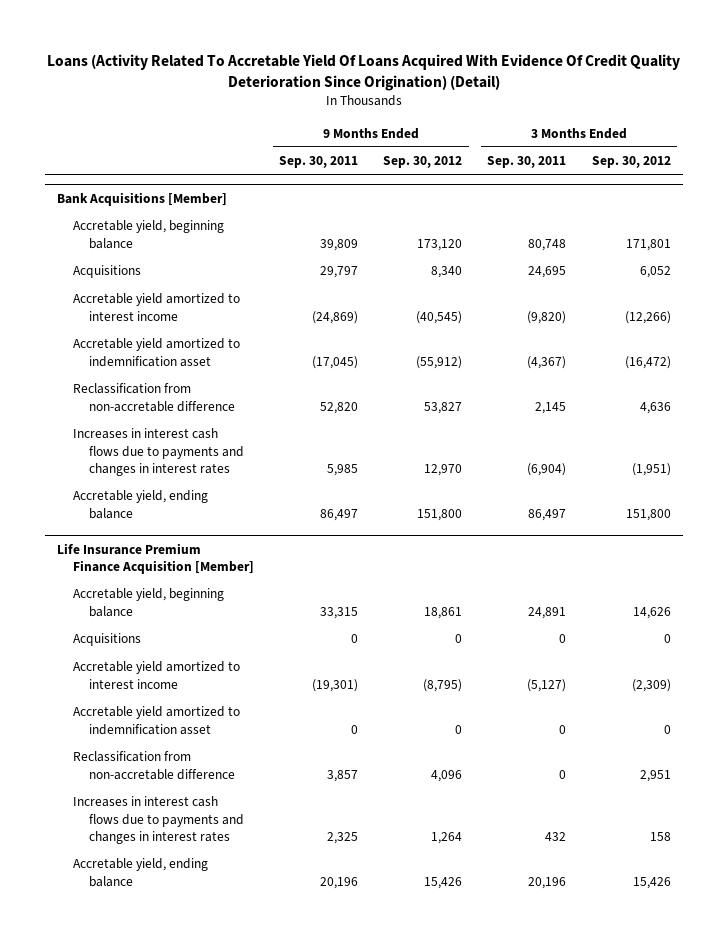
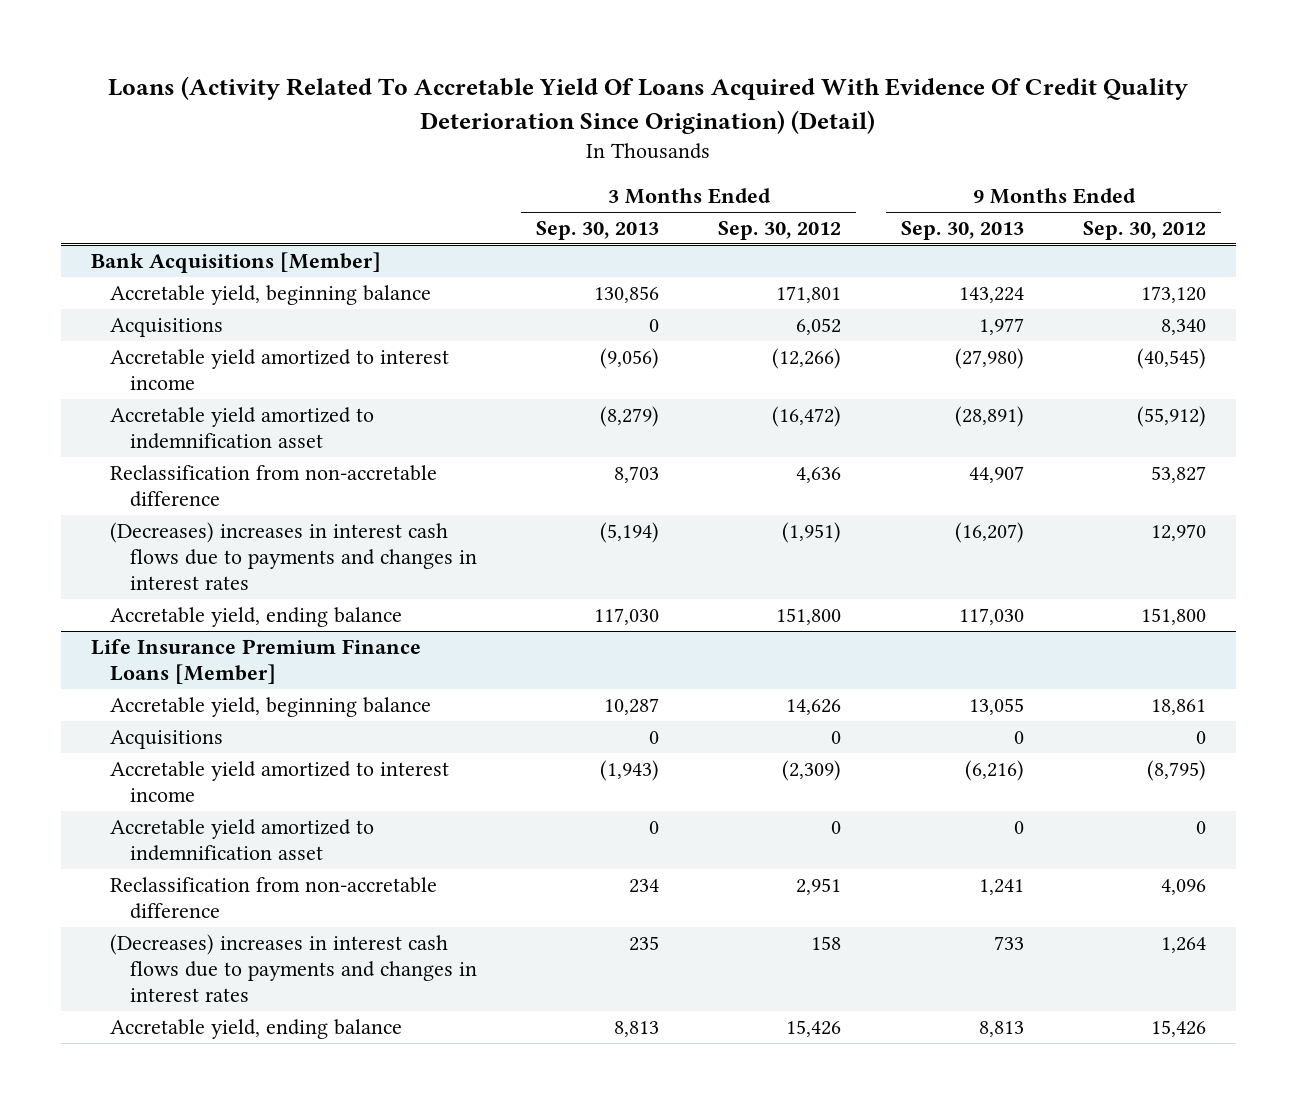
- | 9 Months Ended Sep. 30, 2011 | 9 Months Ended Sep. 30, 2012 | 3 Months Ended Sep. 30, 2011 | 3 Months Ended Sep. 30, 2012
+ | 3 Months Ended Sep. 30, 2013 | 3 Months Ended Sep. 30, 2012 | 9 Months Ended Sep. 30, 2013 | 9 Months Ended Sep. 30, 2012
@ Bank Acquisitions [Member]
- Increases in interest cash flows due to payments and changes in interest rates | 5,985 | 12,970 | (6,904) | (1,951)
+ (Decreases) increases in interest cash flows due to payments and changes in interest rates | (5,194) | (1,951) | (16,207) | 12,970
- Life Insurance Premium Finance Acquisition [Member]
+ Life Insurance Premium Finance Loans [Member]
- Increases in interest cash flows due to payments and changes in interest rates | 2,325 | 1,264 | 432 | 158
+ (Decreases) increases in interest cash flows due to payments and changes in interest rates | 235 | 158 | 733 | 1,264

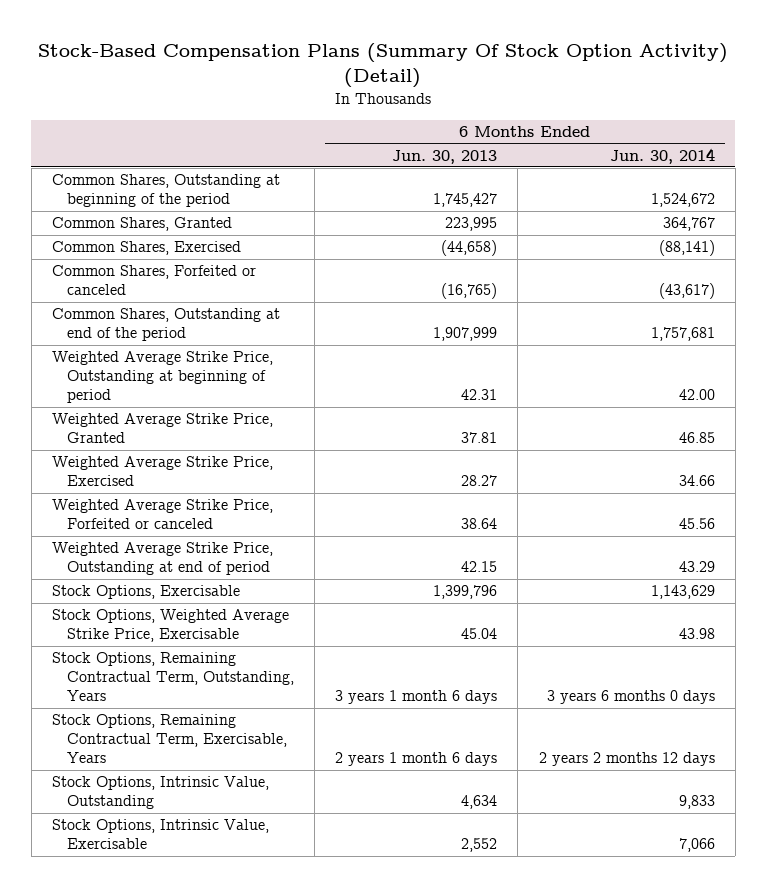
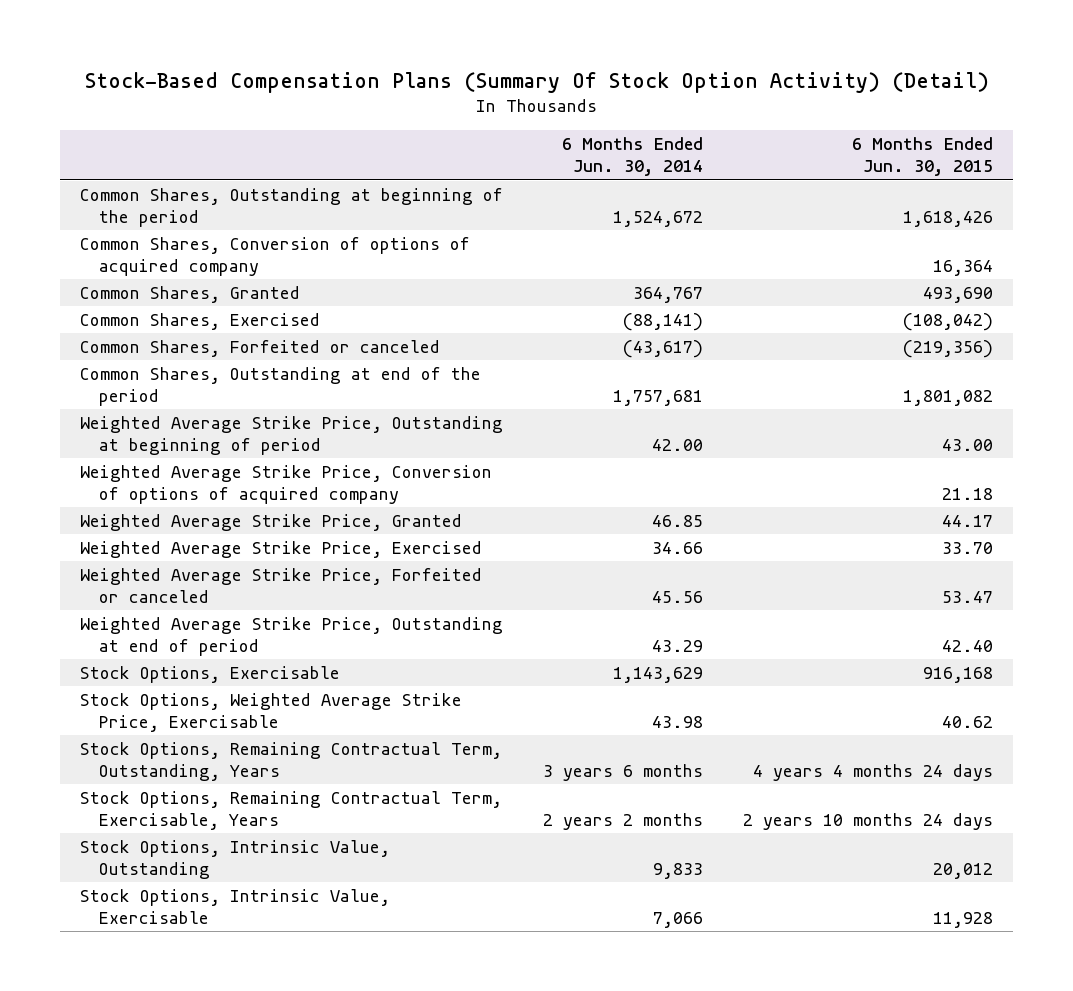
- | 6 Months Ended Jun. 30, 2013 | 6 Months Ended Jun. 30, 2014
+ | 6 Months Ended Jun. 30, 2014 | 6 Months Ended Jun. 30, 2015
+ Common Shares, Conversion of options of acquired company | | 16,364
+ Weighted Average Strike Price, Conversion of options of acquired company | | 21.18
- Stock Options, Remaining Contractual Term, Outstanding, Years | 3 years 1 month 6 days | 3 years 6 months 0 days
- Stock Options, Remaining Contractual Term, Exercisable, Years | 2 years 1 month 6 days | 2 years 2 months 12 days
+ Stock Options, Remaining Contractual Term, Outstanding, Years | 3 years 6 months | 4 years 4 months 24 days
+ Stock Options, Remaining Contractual Term, Exercisable, Years | 2 years 2 months | 2 years 10 months 24 days

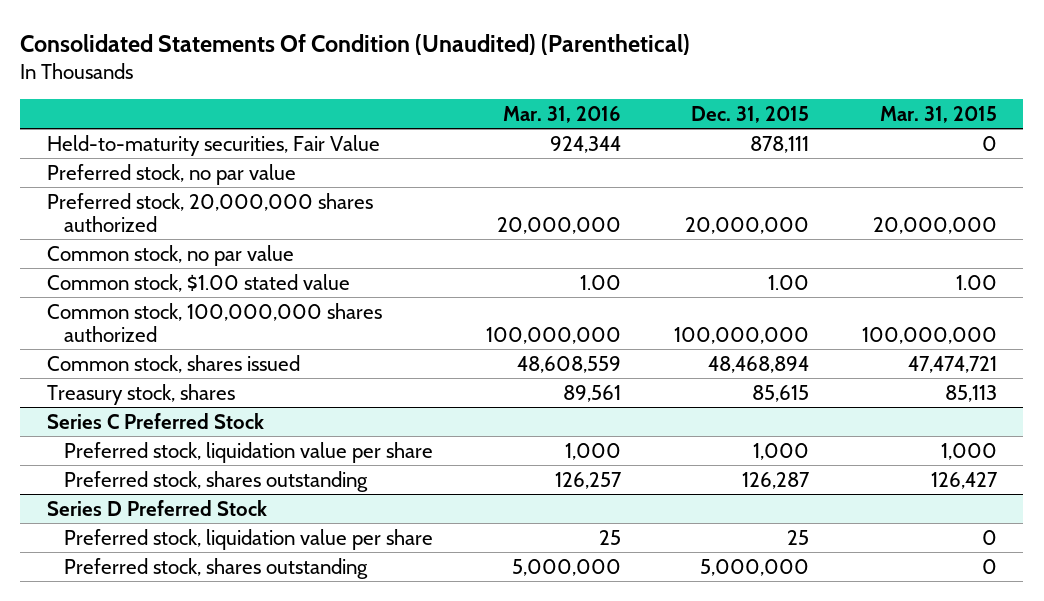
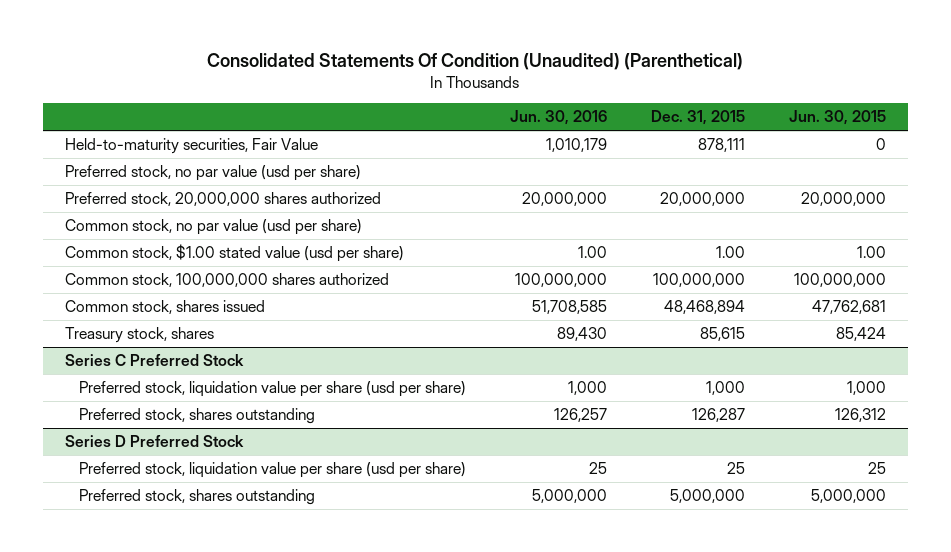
- | Mar. 31, 2016 | Dec. 31, 2015 | Mar. 31, 2015
+ | Jun. 30, 2016 | Dec. 31, 2015 | Jun. 30, 2015
- Preferred stock, no par value
+ Preferred stock, no par value (usd per share)
- Common stock, no par value
- Common stock, $1.00 stated value | 1.00 | 1.00 | 1.00
+ Common stock, no par value (usd per share)
+ Common stock, $1.00 stated value (usd per share) | 1.00 | 1.00 | 1.00
@ Series C Preferred Stock
- Preferred stock, liquidation value per share | 1,000 | 1,000 | 1,000
+ Preferred stock, liquidation value per share (usd per share) | 1,000 | 1,000 | 1,000
@ Series D Preferred Stock
- Preferred stock, liquidation value per share | 25 | 25 | 0
+ Preferred stock, liquidation value per share (usd per share) | 25 | 25 | 25

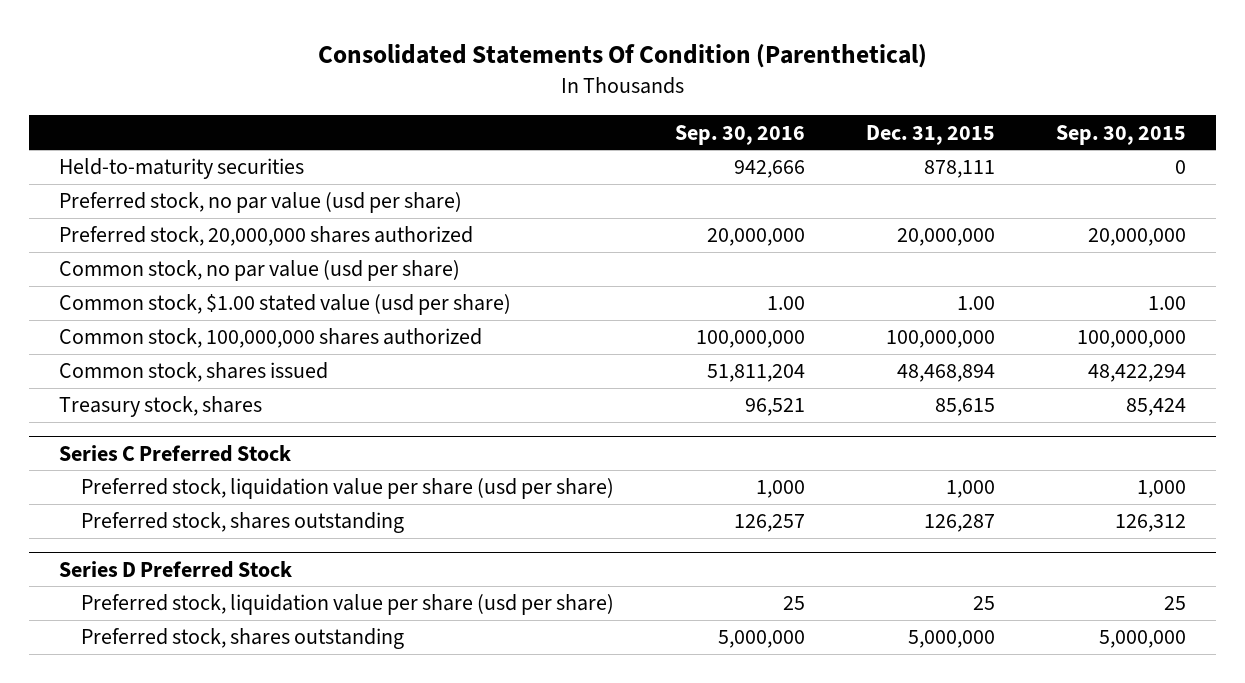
- Consolidated Statements Of Condition (Unaudited) (Parenthetical)
+ Consolidated Statements Of Condition (Parenthetical)
- | Jun. 30, 2016 | Dec. 31, 2015 | Jun. 30, 2015
+ | Sep. 30, 2016 | Dec. 31, 2015 | Sep. 30, 2015
- Held-to-maturity securities, Fair Value | 1,010,179 | 878,111 | 0
+ Held-to-maturity securities | 942,666 | 878,111 | 0

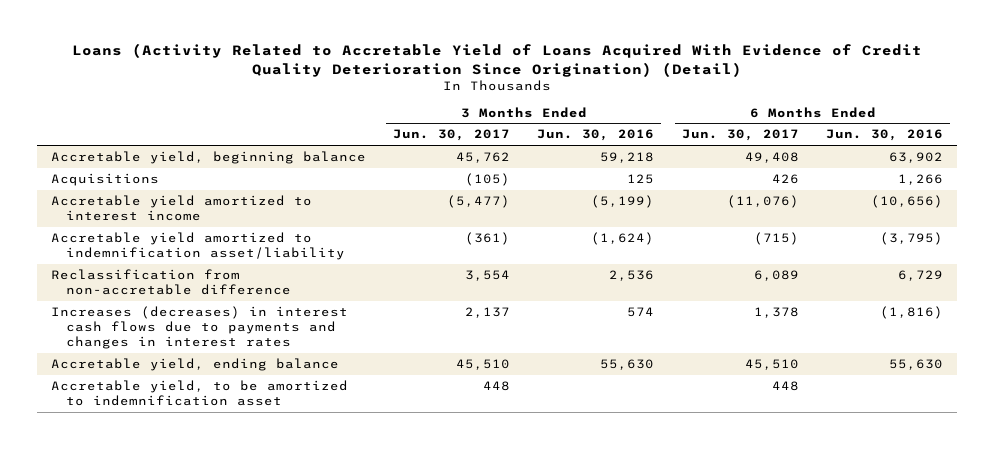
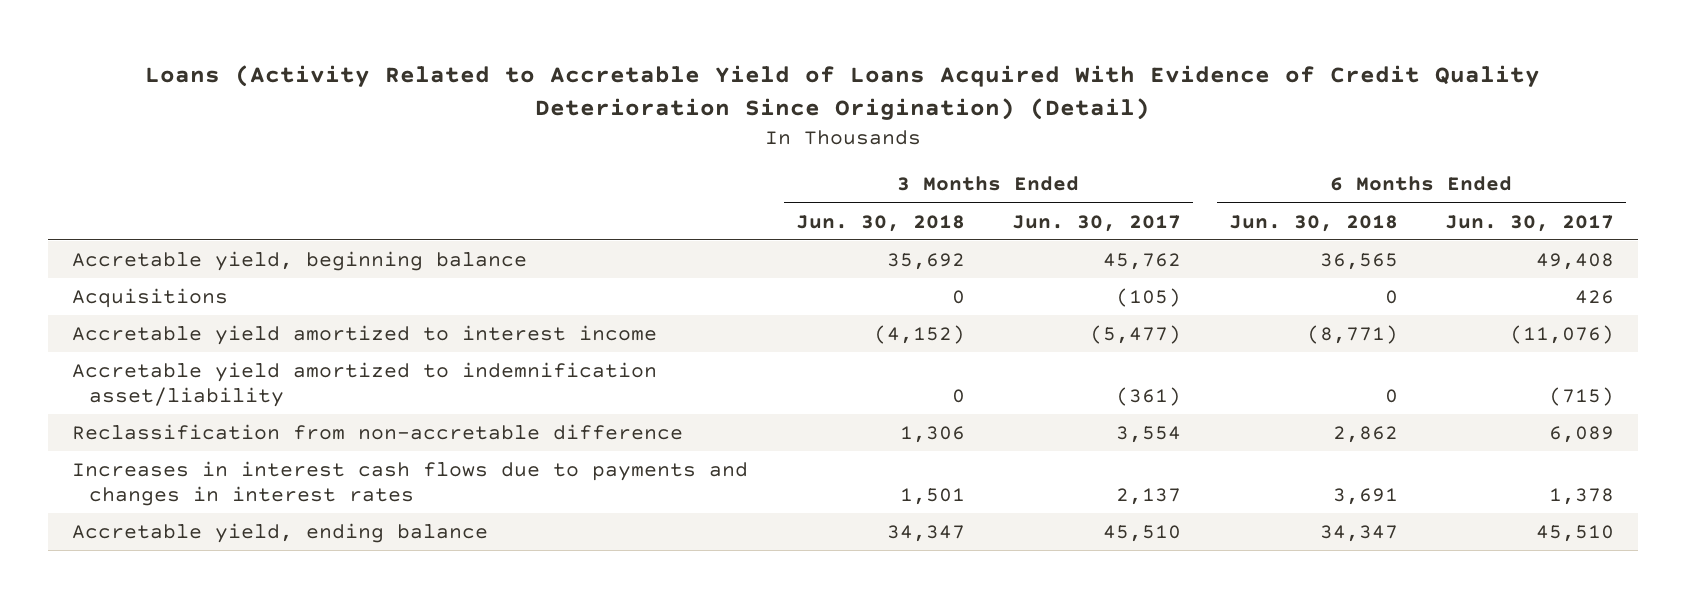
- | 3 Months Ended Jun. 30, 2017 | 3 Months Ended Jun. 30, 2016 | 6 Months Ended Jun. 30, 2017 | 6 Months Ended Jun. 30, 2016
+ | 3 Months Ended Jun. 30, 2018 | 3 Months Ended Jun. 30, 2017 | 6 Months Ended Jun. 30, 2018 | 6 Months Ended Jun. 30, 2017
- Increases (decreases) in interest cash flows due to payments and changes in interest rates | 2,137 | 574 | 1,378 | (1,816)
+ Increases in interest cash flows due to payments and changes in interest rates | 1,501 | 2,137 | 3,691 | 1,378
- Accretable yield, to be amortized to indemnification asset | 448 | | 448 |

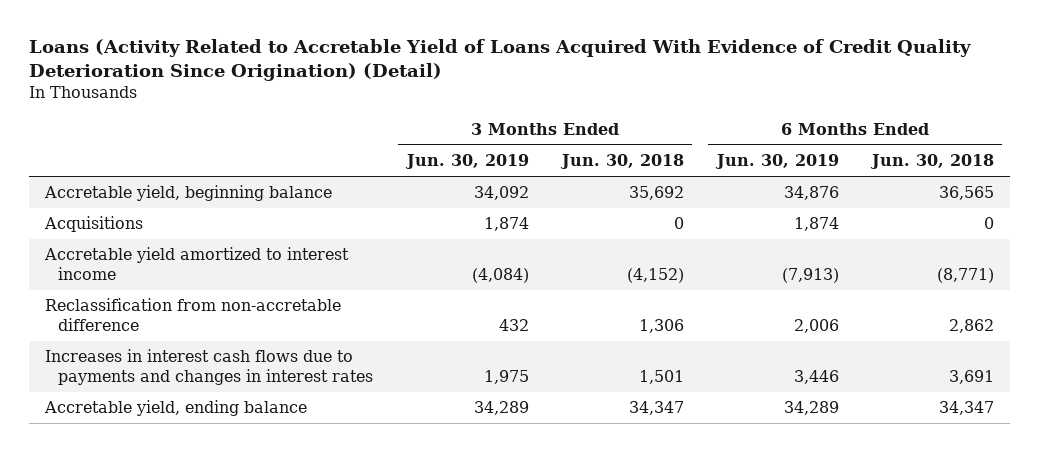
- | 3 Months Ended Jun. 30, 2018 | 3 Months Ended Jun. 30, 2017 | 6 Months Ended Jun. 30, 2018 | 6 Months Ended Jun. 30, 2017
+ | 3 Months Ended Jun. 30, 2019 | 3 Months Ended Jun. 30, 2018 | 6 Months Ended Jun. 30, 2019 | 6 Months Ended Jun. 30, 2018
- Accretable yield amortized to indemnification asset/liability | 0 | (361) | 0 | (715)

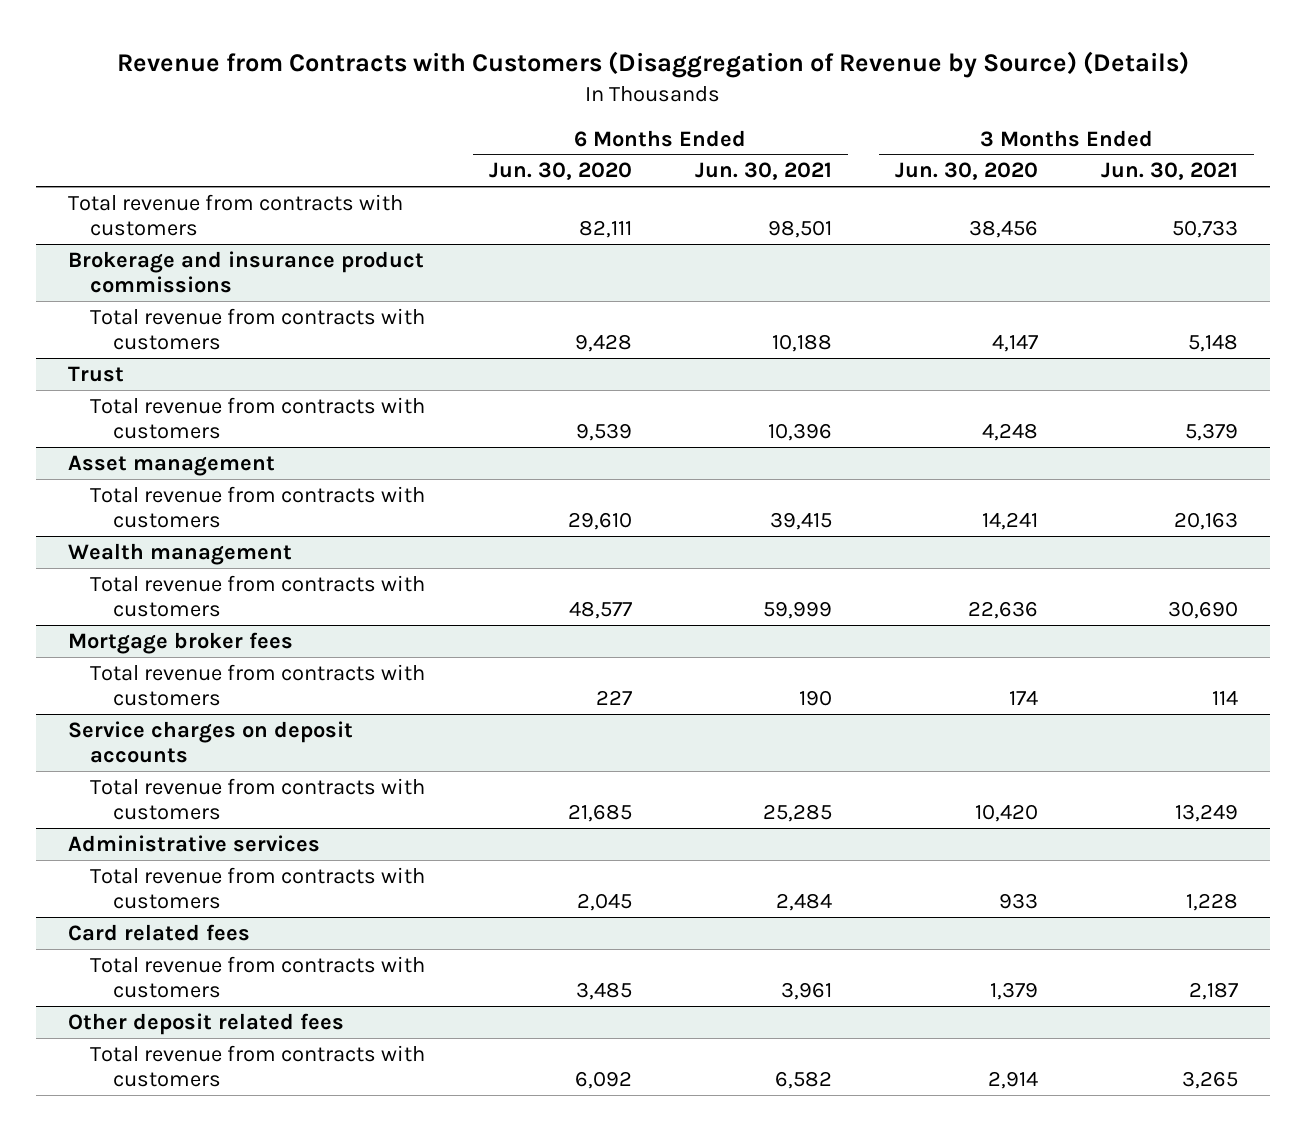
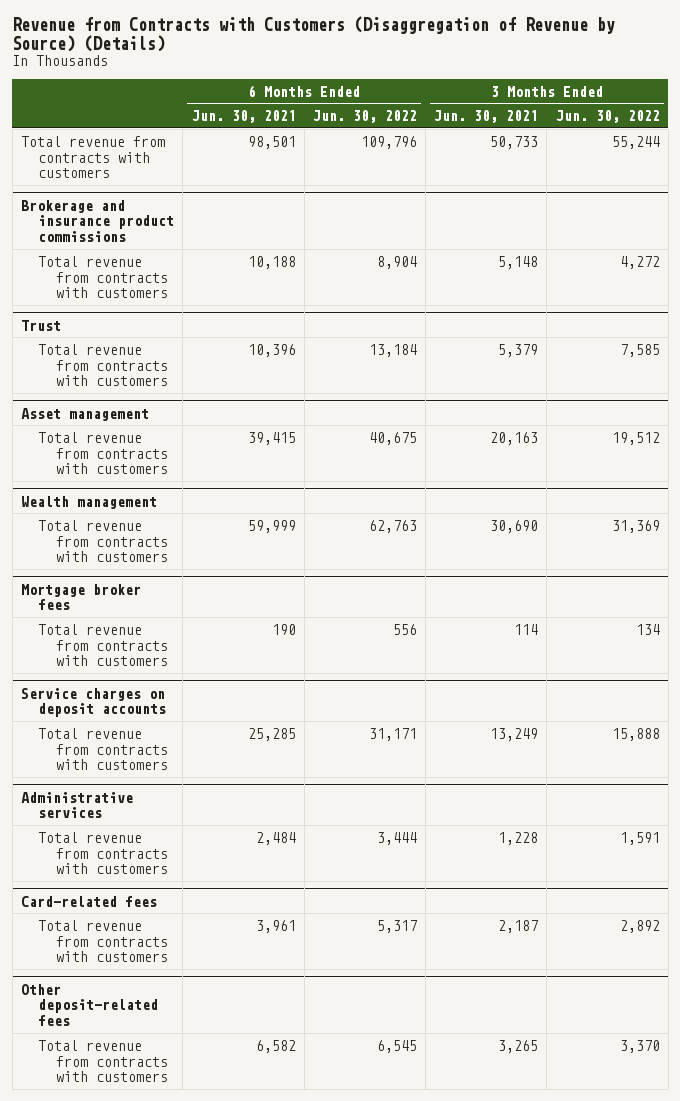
- | 6 Months Ended Jun. 30, 2020 | 6 Months Ended Jun. 30, 2021 | 3 Months Ended Jun. 30, 2020 | 3 Months Ended Jun. 30, 2021
+ | 6 Months Ended Jun. 30, 2021 | 6 Months Ended Jun. 30, 2022 | 3 Months Ended Jun. 30, 2021 | 3 Months Ended Jun. 30, 2022
- Card related fees
+ Card-related fees
- Other deposit related fees
+ Other deposit-related fees

